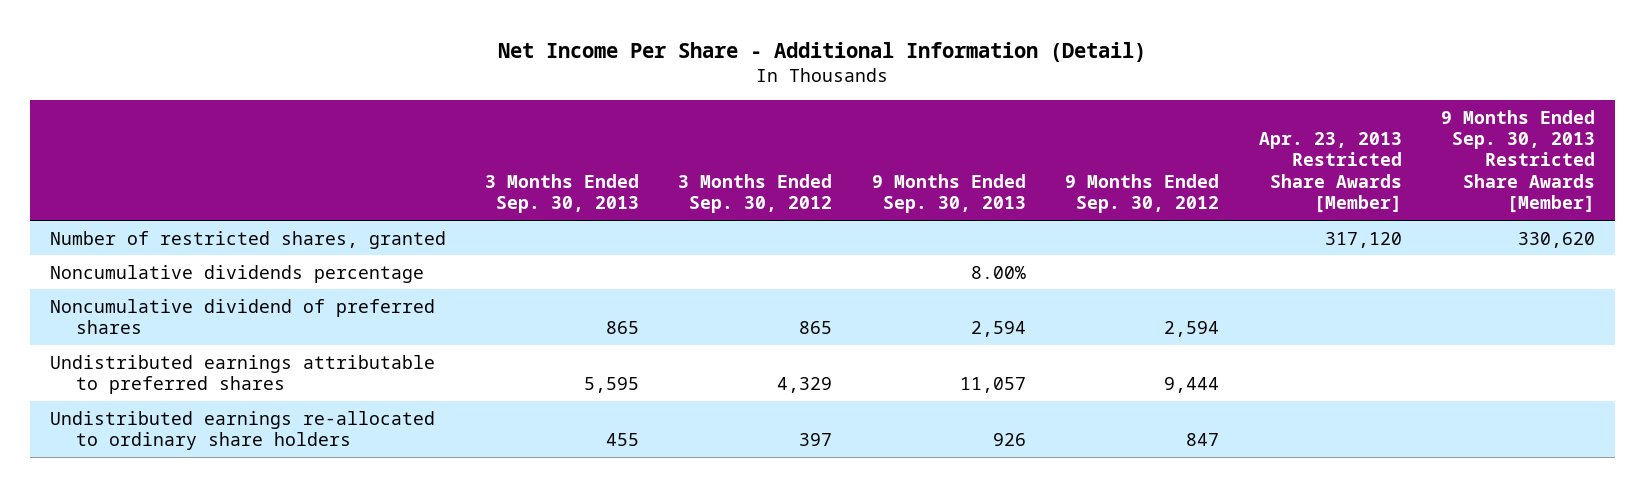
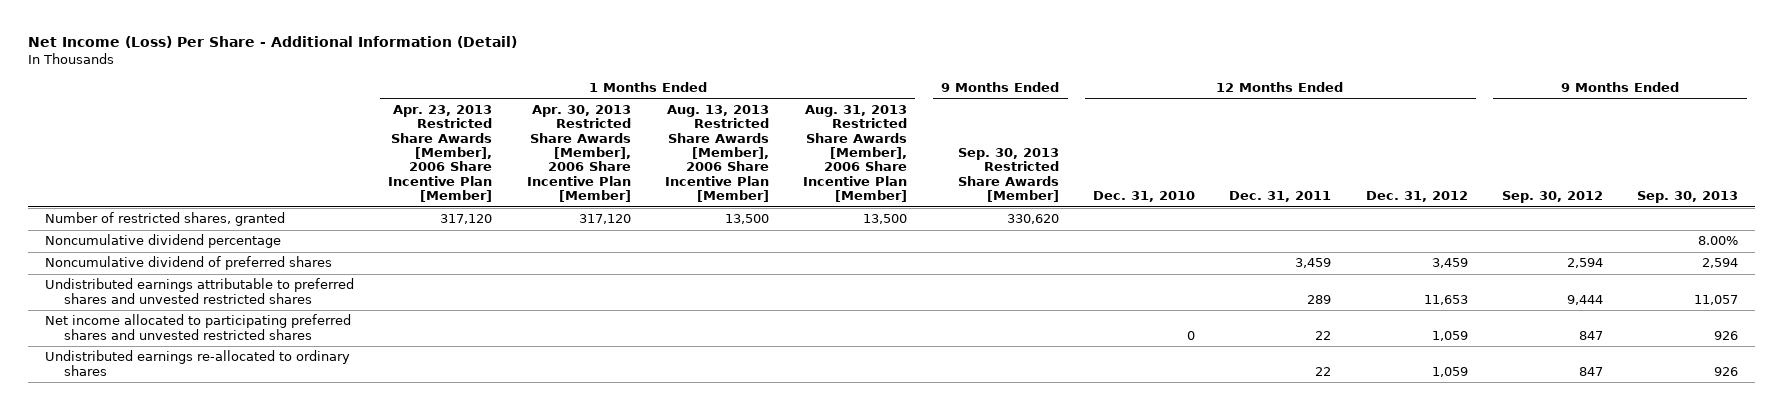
- Net Income Per Share - Additional Information (Detail)
+ Net Income (Loss) Per Share - Additional Information (Detail)
- | 3 Months Ended Sep. 30, 2013 | 3 Months Ended Sep. 30, 2012 | 9 Months Ended Sep. 30, 2013 | 9 Months Ended Sep. 30, 2012 | Apr. 23, 2013 Restricted Share Awards [Member] | 9 Months Ended Sep. 30, 2013 Restricted Share Awards [Member]
+ | 1 Months Ended Apr. 23, 2013 Restricted Share Awards [Member], 2006 Share Incentive Plan [Member] | 1 Months Ended Apr. 30, 2013 Restricted Share Awards [Member], 2006 Share Incentive Plan [Member] | 1 Months Ended Aug. 13, 2013 Restricted Share Awards [Member], 2006 Share Incentive Plan [Member] | 1 Months Ended Aug. 31, 2013 Restricted Share Awards [Member], 2006 Share Incentive Plan [Member] | 9 Months Ended Sep. 30, 2013 Restricted Share Awards [Member] | 12 Months Ended Dec. 31, 2010 | 12 Months Ended Dec. 31, 2011 | 12 Months Ended Dec. 31, 2012 | 9 Months Ended Sep. 30, 2012 | 9 Months Ended Sep. 30, 2013
- Noncumulative dividends percentage | | | 8.00% | | |
+ Noncumulative dividend percentage | | | | | | | | | | 8.00%
- Undistributed earnings attributable to preferred shares | 5,595 | 4,329 | 11,057 | 9,444 | |
- Undistributed earnings re-allocated to ordinary share holders | 455 | 397 | 926 | 847 | |
+ Undistributed earnings attributable to preferred shares and unvested restricted shares | | | | | | | 289 | 11,653 | 9,444 | 11,057
+ Net income allocated to participating preferred shares and unvested restricted shares | | | | | | 0 | 22 | 1,059 | 847 | 926
+ Undistributed earnings re-allocated to ordinary shares | | | | | | | 22 | 1,059 | 847 | 926

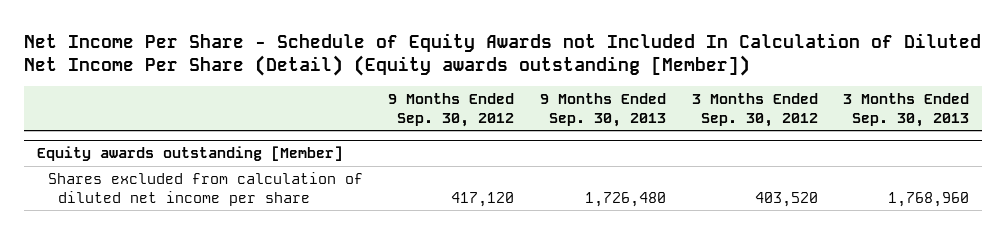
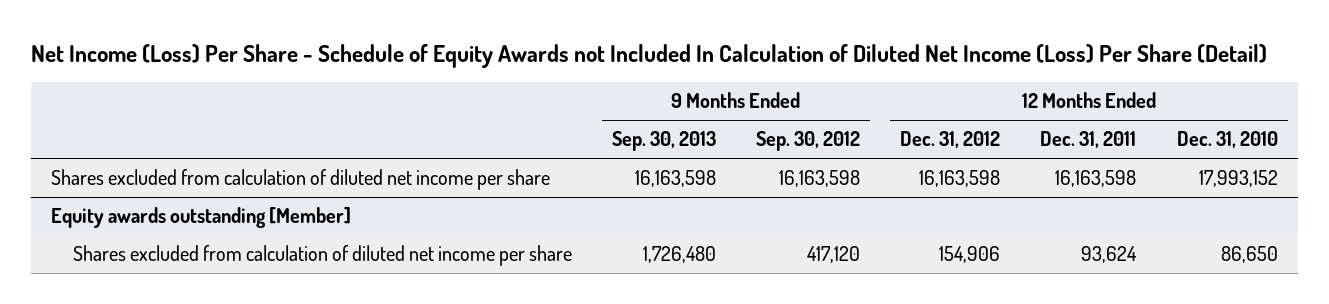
- Net Income Per Share - Schedule of Equity Awards not Included In Calculation of Diluted Net Income Per Share (Detail) (Equity awards outstanding [Member])
+ Net Income (Loss) Per Share - Schedule of Equity Awards not Included In Calculation of Diluted Net Income (Loss) Per Share (Detail)
- | 9 Months Ended Sep. 30, 2012 | 9 Months Ended Sep. 30, 2013 | 3 Months Ended Sep. 30, 2012 | 3 Months Ended Sep. 30, 2013
+ | 9 Months Ended Sep. 30, 2013 | 9 Months Ended Sep. 30, 2012 | 12 Months Ended Dec. 31, 2012 | 12 Months Ended Dec. 31, 2011 | 12 Months Ended Dec. 31, 2010
+ Shares excluded from calculation of diluted net income per share | 16,163,598 | 16,163,598 | 16,163,598 | 16,163,598 | 17,993,152

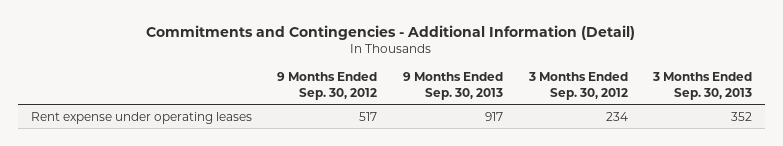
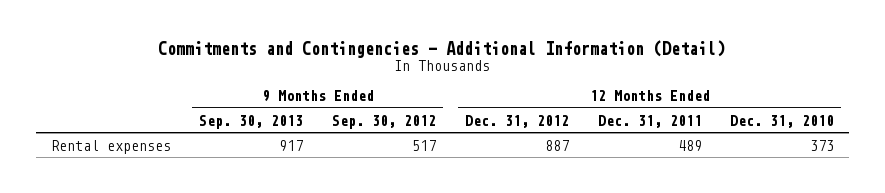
- | 9 Months Ended Sep. 30, 2012 | 9 Months Ended Sep. 30, 2013 | 3 Months Ended Sep. 30, 2012 | 3 Months Ended Sep. 30, 2013
+ | 9 Months Ended Sep. 30, 2013 | 9 Months Ended Sep. 30, 2012 | 12 Months Ended Dec. 31, 2012 | 12 Months Ended Dec. 31, 2011 | 12 Months Ended Dec. 31, 2010
- Rent expense under operating leases | 517 | 917 | 234 | 352
+ Rental expenses | 917 | 517 | 887 | 489 | 373

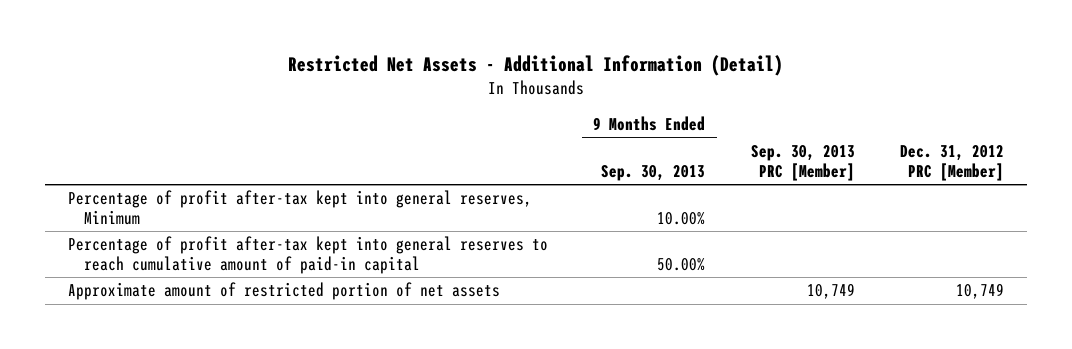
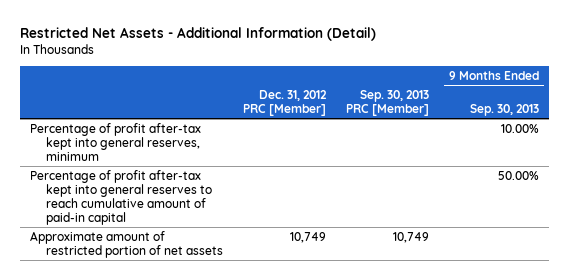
- | 9 Months Ended Sep. 30, 2013 | Sep. 30, 2013 PRC [Member] | Dec. 31, 2012 PRC [Member]
+ | Dec. 31, 2012 PRC [Member] | Sep. 30, 2013 PRC [Member] | 9 Months Ended Sep. 30, 2013
- Percentage of profit after-tax kept into general reserves, Minimum | 10.00% | |
+ Percentage of profit after-tax kept into general reserves, minimum | | | 10.00%

